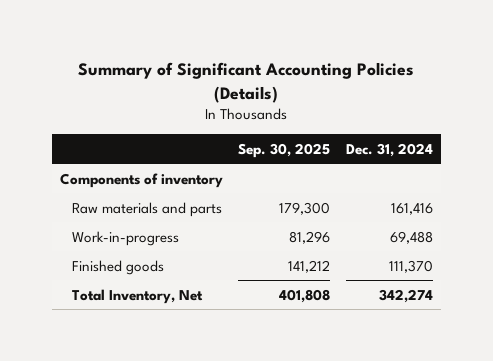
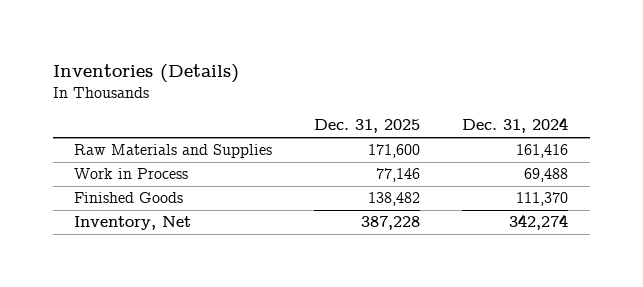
- Summary of Significant Accounting Policies (Details)
+ Inventories (Details)
- | Sep. 30, 2025 | Dec. 31, 2024
+ | Dec. 31, 2025 | Dec. 31, 2024
- Components of inventory
- Raw materials and parts | 179,300 | 161,416
- Work-in-progress | 81,296 | 69,488
- Finished goods | 141,212 | 111,370
- Total Inventory, Net | 401,808 | 342,274
+ Raw Materials and Supplies | 171,600 | 161,416
+ Work in Process | 77,146 | 69,488
+ Finished Goods | 138,482 | 111,370
+ Inventory, Net | 387,228 | 342,274

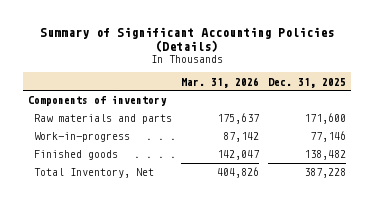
- Inventories (Details)
+ Summary of Significant Accounting Policies (Details)
- | Dec. 31, 2025 | Dec. 31, 2024
+ | Mar. 31, 2026 | Dec. 31, 2025
- Raw Materials and Supplies | 171,600 | 161,416
- Work in Process | 77,146 | 69,488
- Finished Goods | 138,482 | 111,370
- Inventory, Net | 387,228 | 342,274
+ Components of inventory
+ Raw materials and parts | 175,637 | 171,600
+ Work-in-progress | 87,142 | 77,146
+ Finished goods | 142,047 | 138,482
+ Total Inventory, Net | 404,826 | 387,228

